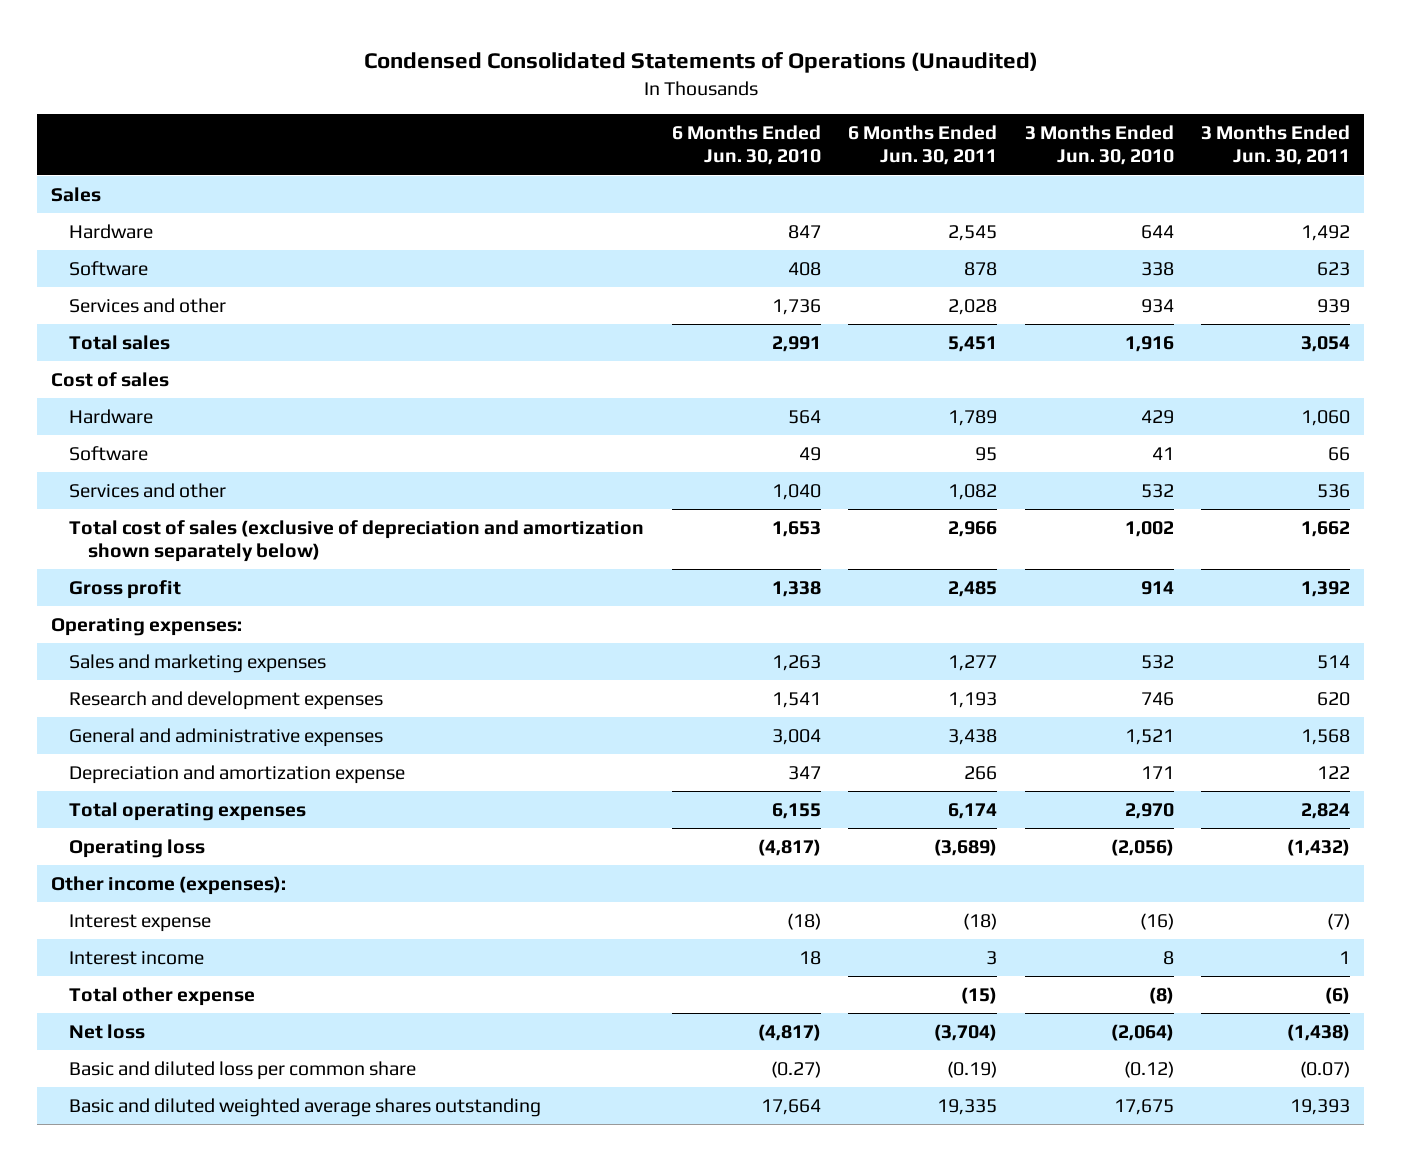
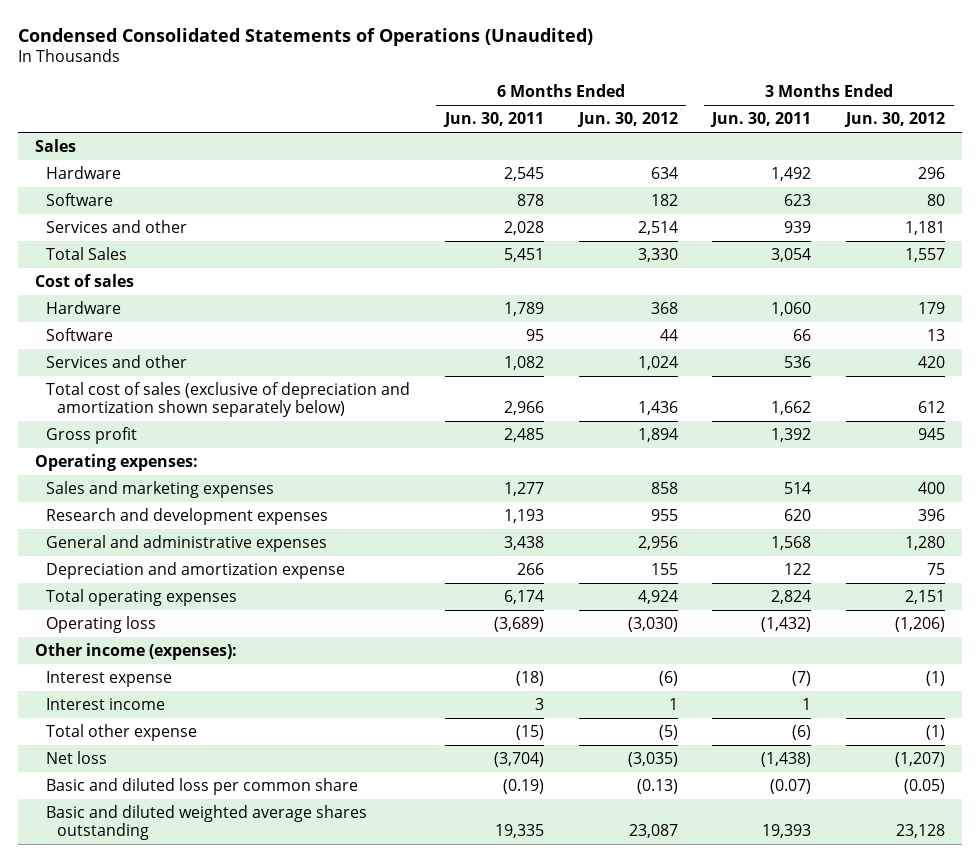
- | 6 Months Ended Jun. 30, 2010 | 6 Months Ended Jun. 30, 2011 | 3 Months Ended Jun. 30, 2010 | 3 Months Ended Jun. 30, 2011
+ | 6 Months Ended Jun. 30, 2011 | 6 Months Ended Jun. 30, 2012 | 3 Months Ended Jun. 30, 2011 | 3 Months Ended Jun. 30, 2012
- Total sales | 2,991 | 5,451 | 1,916 | 3,054
+ Total Sales | 5,451 | 3,330 | 3,054 | 1,557

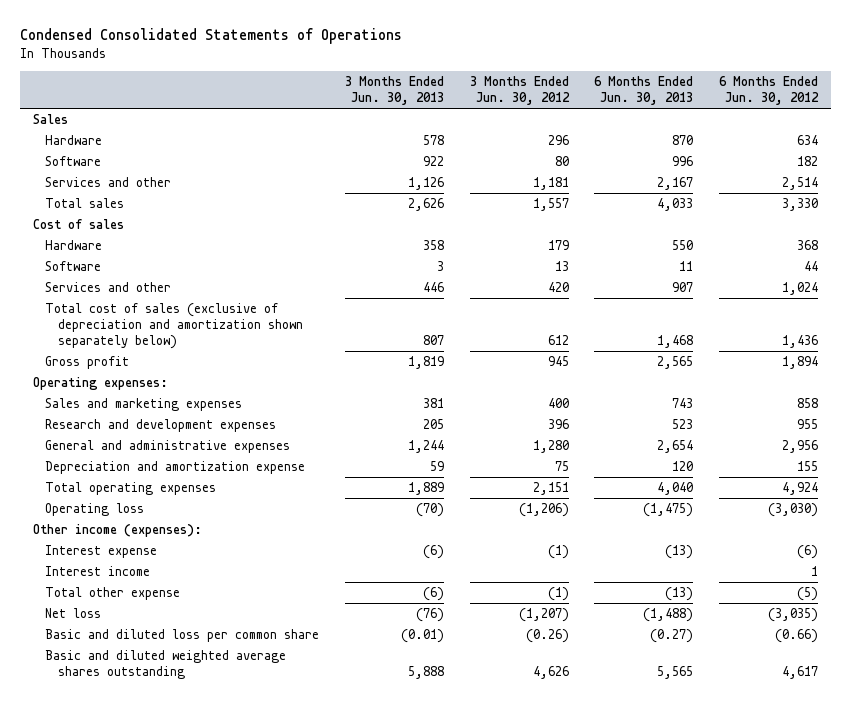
- Condensed Consolidated Statements of Operations (Unaudited)
+ Condensed Consolidated Statements of Operations
- | 6 Months Ended Jun. 30, 2011 | 6 Months Ended Jun. 30, 2012 | 3 Months Ended Jun. 30, 2011 | 3 Months Ended Jun. 30, 2012
+ | 3 Months Ended Jun. 30, 2013 | 3 Months Ended Jun. 30, 2012 | 6 Months Ended Jun. 30, 2013 | 6 Months Ended Jun. 30, 2012
- Total Sales | 5,451 | 3,330 | 3,054 | 1,557
+ Total sales | 2,626 | 1,557 | 4,033 | 3,330
- Basic and diluted loss per common share | (0.19) | (0.13) | (0.07) | (0.05)
- Basic and diluted weighted average shares outstanding | 19,335 | 23,087 | 19,393 | 23,128
+ Basic and diluted loss per common share | (0.01) | (0.26) | (0.27) | (0.66)
+ Basic and diluted weighted average shares outstanding | 5,888 | 4,626 | 5,565 | 4,617

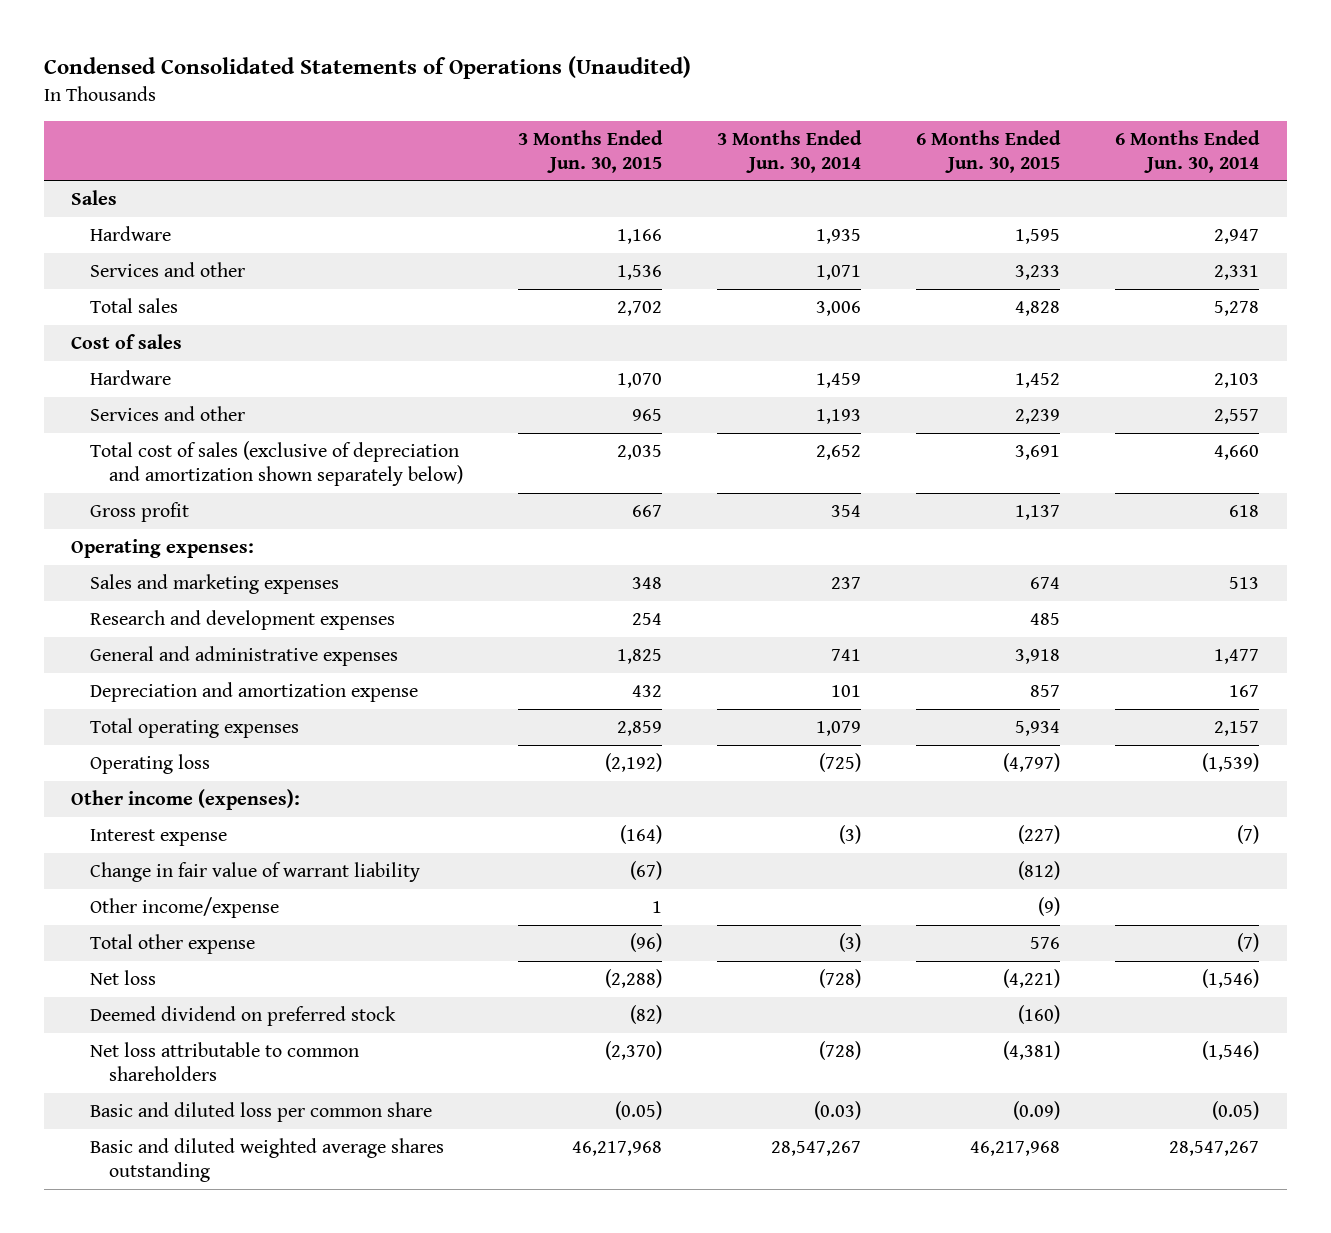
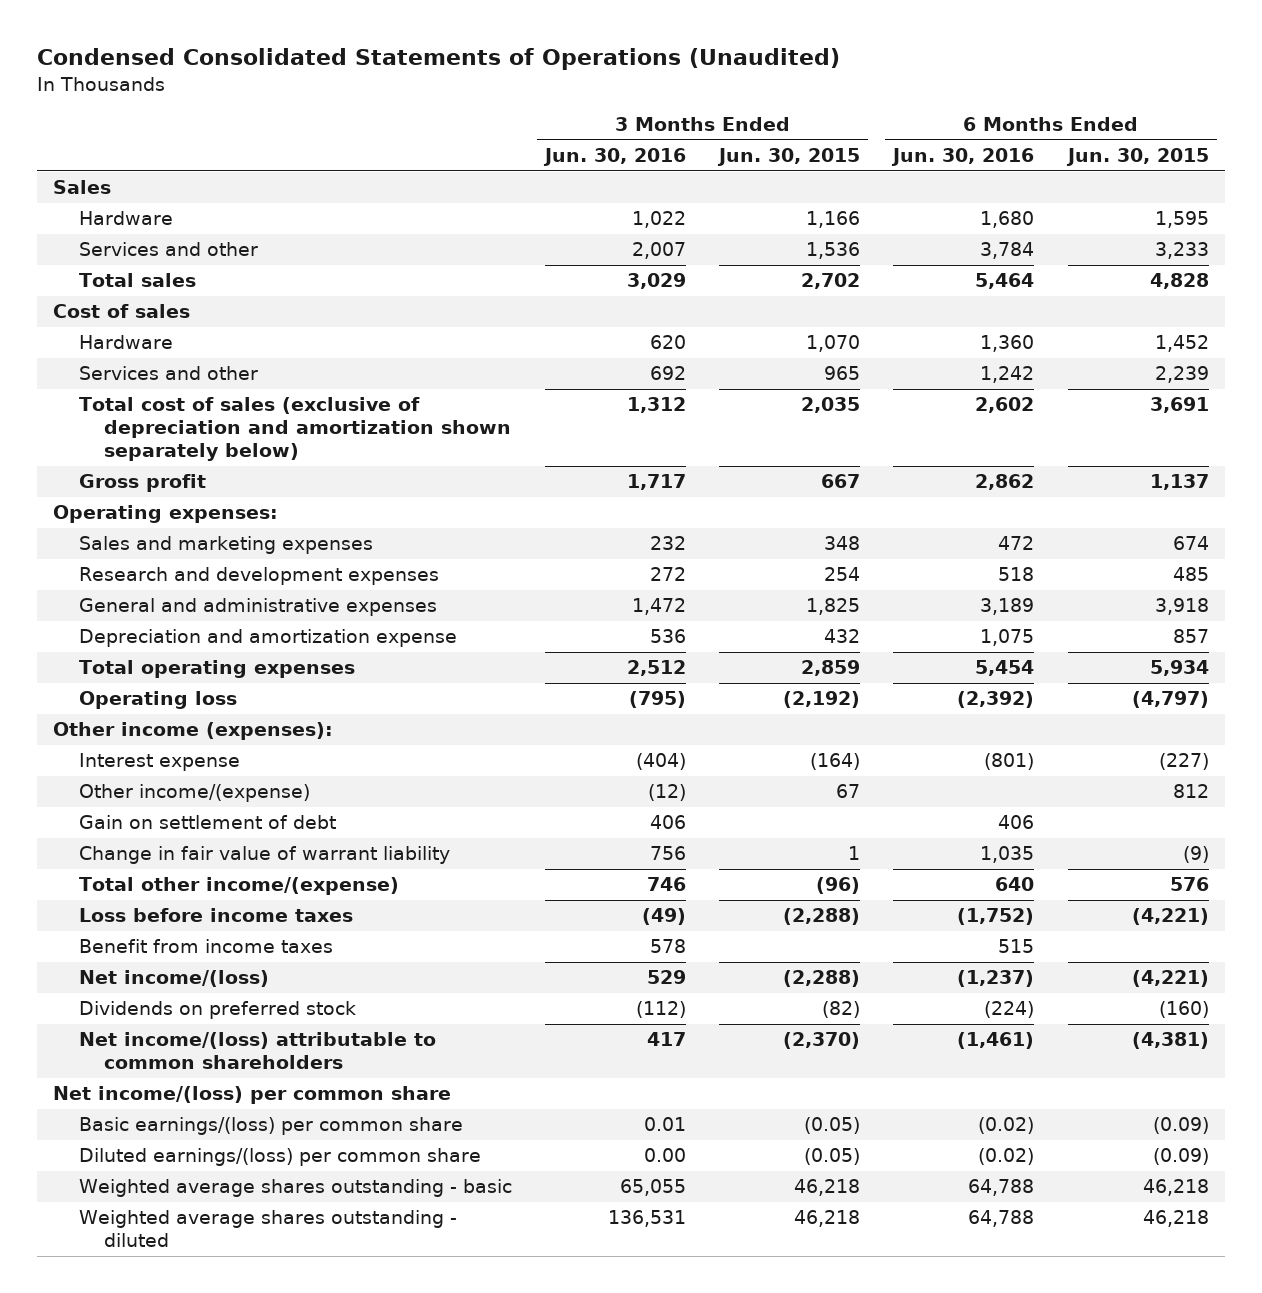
- | 3 Months Ended Jun. 30, 2015 | 3 Months Ended Jun. 30, 2014 | 6 Months Ended Jun. 30, 2015 | 6 Months Ended Jun. 30, 2014
+ | 3 Months Ended Jun. 30, 2016 | 3 Months Ended Jun. 30, 2015 | 6 Months Ended Jun. 30, 2016 | 6 Months Ended Jun. 30, 2015
- Change in fair value of warrant liability | (67) | | (812) |
- Other income/expense | 1 | | (9) |
- Total other expense | (96) | (3) | 576 | (7)
- Net loss | (2,288) | (728) | (4,221) | (1,546)
- Deemed dividend on preferred stock | (82) | | (160) |
- Net loss attributable to common shareholders | (2,370) | (728) | (4,381) | (1,546)
- Basic and diluted loss per common share | (0.05) | (0.03) | (0.09) | (0.05)
- Basic and diluted weighted average shares outstanding | 46,217,968 | 28,547,267 | 46,217,968 | 28,547,267
+ Other income/(expense) | (12) | 67 | | 812
+ Gain on settlement of debt | 406 | | 406 |
+ Change in fair value of warrant liability | 756 | 1 | 1,035 | (9)
+ Total other income/(expense) | 746 | (96) | 640 | 576
+ Loss before income taxes | (49) | (2,288) | (1,752) | (4,221)
+ Benefit from income taxes | 578 | | 515 |
+ Net income/(loss) | 529 | (2,288) | (1,237) | (4,221)
+ Dividends on preferred stock | (112) | (82) | (224) | (160)
+ Net income/(loss) attributable to common shareholders | 417 | (2,370) | (1,461) | (4,381)
+ Net income/(loss) per common share
+ Basic earnings/(loss) per common share | 0.01 | (0.05) | (0.02) | (0.09)
+ Diluted earnings/(loss) per common share | 0.00 | (0.05) | (0.02) | (0.09)
+ Weighted average shares outstanding - basic | 65,055 | 46,218 | 64,788 | 46,218
+ Weighted average shares outstanding - diluted | 136,531 | 46,218 | 64,788 | 46,218

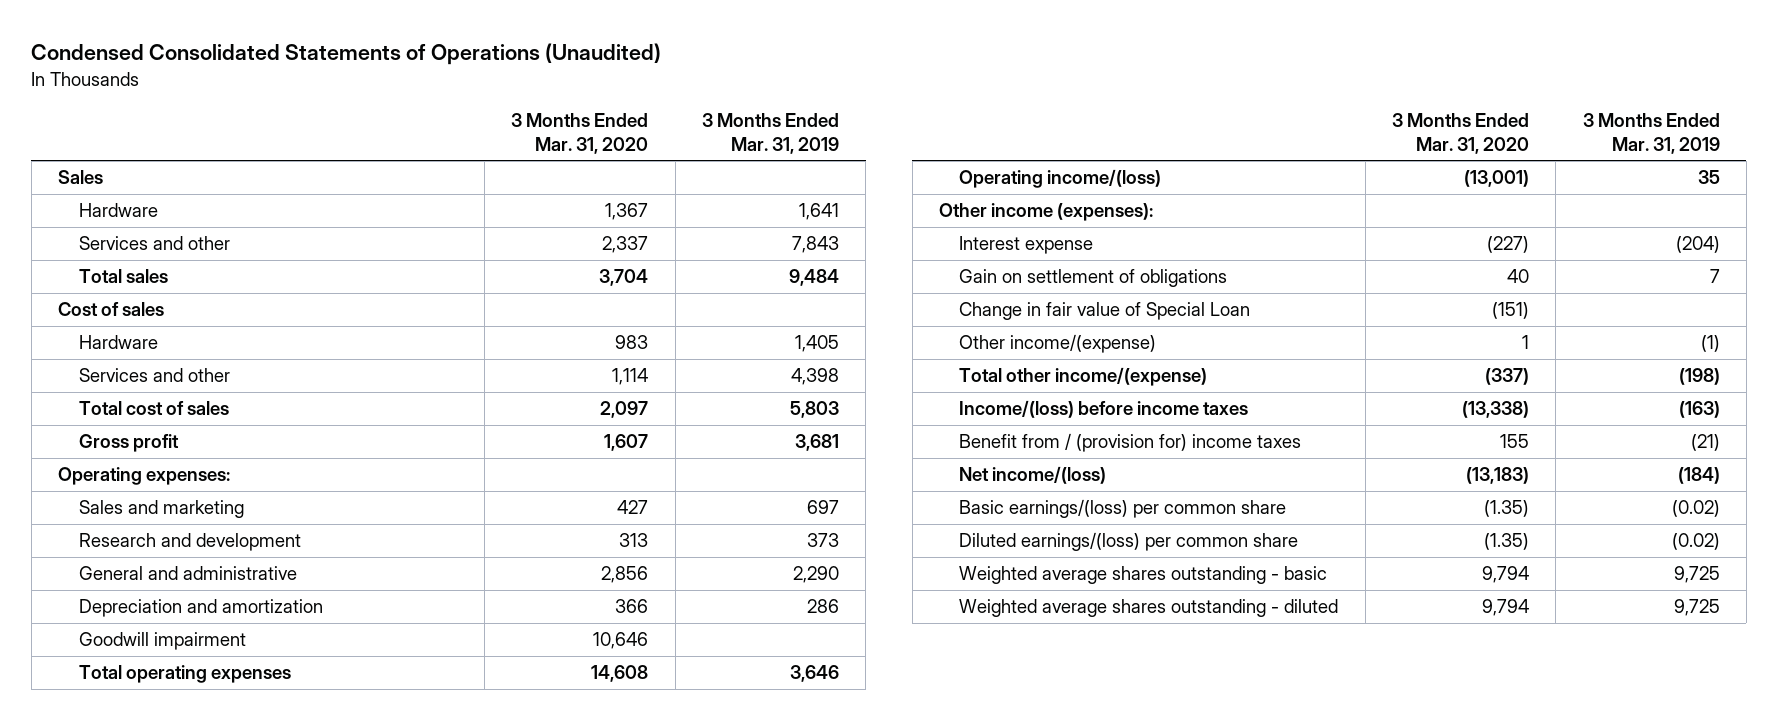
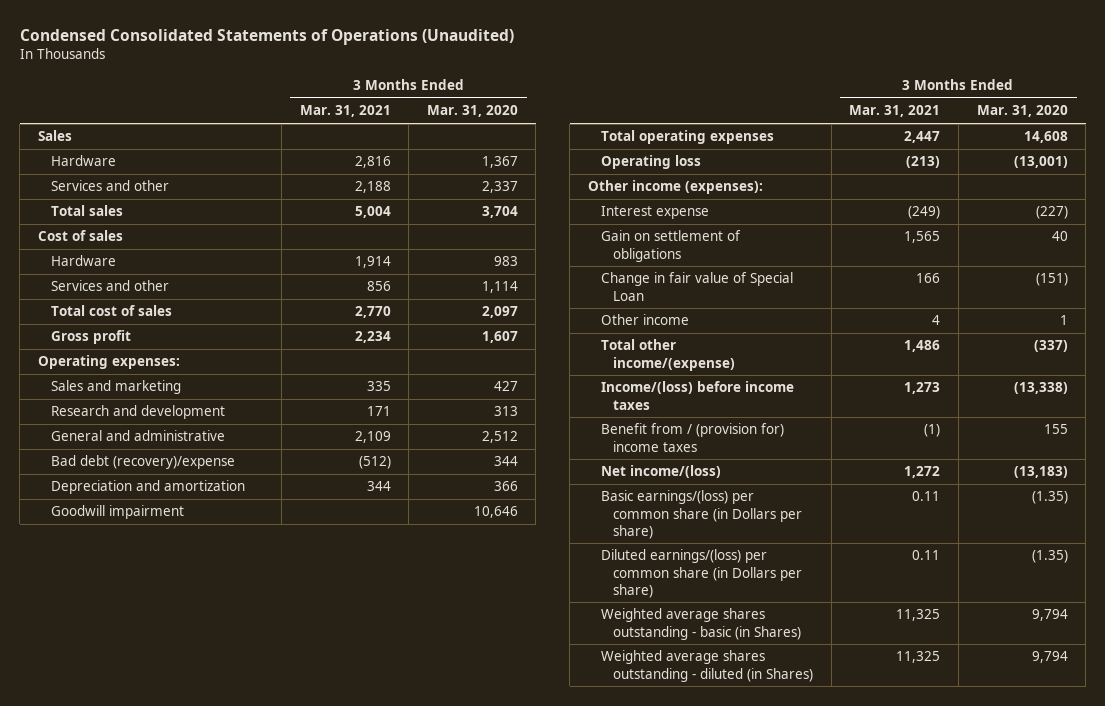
- | 3 Months Ended Mar. 31, 2020 | 3 Months Ended Mar. 31, 2019
+ | 3 Months Ended Mar. 31, 2021 | 3 Months Ended Mar. 31, 2020
- General and administrative | 2,856 | 2,290
+ General and administrative | 2,109 | 2,512
+ Bad debt (recovery)/expense | (512) | 344
- Operating income/(loss) | (13,001) | 35
+ Operating loss | (213) | (13,001)
- Other income/(expense) | 1 | (1)
+ Other income | 4 | 1
- Basic earnings/(loss) per common share | (1.35) | (0.02)
- Diluted earnings/(loss) per common share | (1.35) | (0.02)
- Weighted average shares outstanding - basic | 9,794 | 9,725
- Weighted average shares outstanding - diluted | 9,794 | 9,725
+ Basic earnings/(loss) per common share (in Dollars per share) | 0.11 | (1.35)
+ Diluted earnings/(loss) per common share (in Dollars per share) | 0.11 | (1.35)
+ Weighted average shares outstanding - basic (in Shares) | 11,325 | 9,794
+ Weighted average shares outstanding - diluted (in Shares) | 11,325 | 9,794

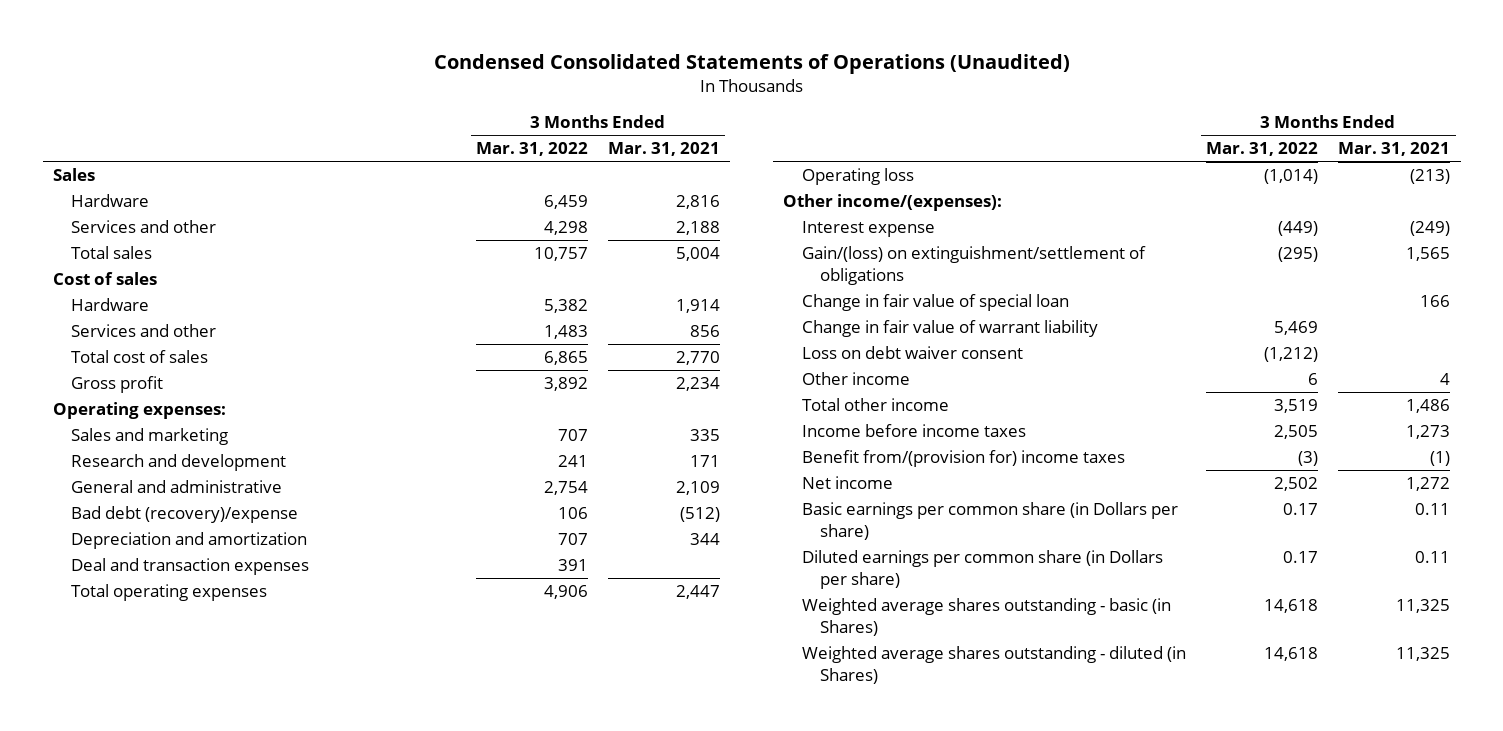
- | 3 Months Ended Mar. 31, 2021 | 3 Months Ended Mar. 31, 2020
+ | 3 Months Ended Mar. 31, 2022 | 3 Months Ended Mar. 31, 2021
- Goodwill impairment | | 10,646
+ Deal and transaction expenses | 391 |
- Other income (expenses):
+ Other income/(expenses):
- Gain on settlement of obligations | 1,565 | 40
- Change in fair value of Special Loan | 166 | (151)
+ Gain/(loss) on extinguishment/settlement of obligations | (295) | 1,565
+ Change in fair value of special loan | | 166
+ Change in fair value of warrant liability | 5,469 |
+ Loss on debt waiver consent | (1,212) |
- Total other income/(expense) | 1,486 | (337)
- Income/(loss) before income taxes | 1,273 | (13,338)
- Benefit from / (provision for) income taxes | (1) | 155
- Net income/(loss) | 1,272 | (13,183)
- Basic earnings/(loss) per common share (in Dollars per share) | 0.11 | (1.35)
- Diluted earnings/(loss) per common share (in Dollars per share) | 0.11 | (1.35)
+ Total other income | 3,519 | 1,486
+ Income before income taxes | 2,505 | 1,273
+ Benefit from/(provision for) income taxes | (3) | (1)
+ Net income | 2,502 | 1,272
+ Basic earnings per common share (in Dollars per share) | 0.17 | 0.11
+ Diluted earnings per common share (in Dollars per share) | 0.17 | 0.11

